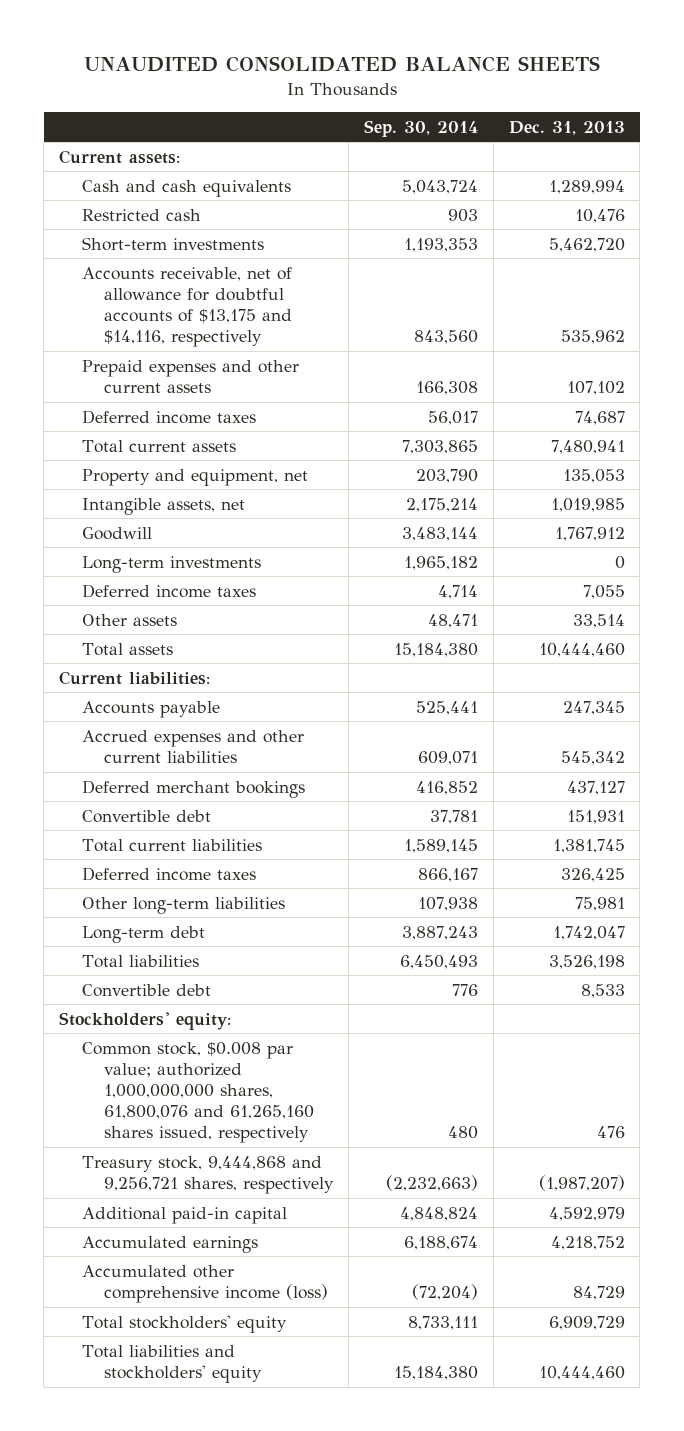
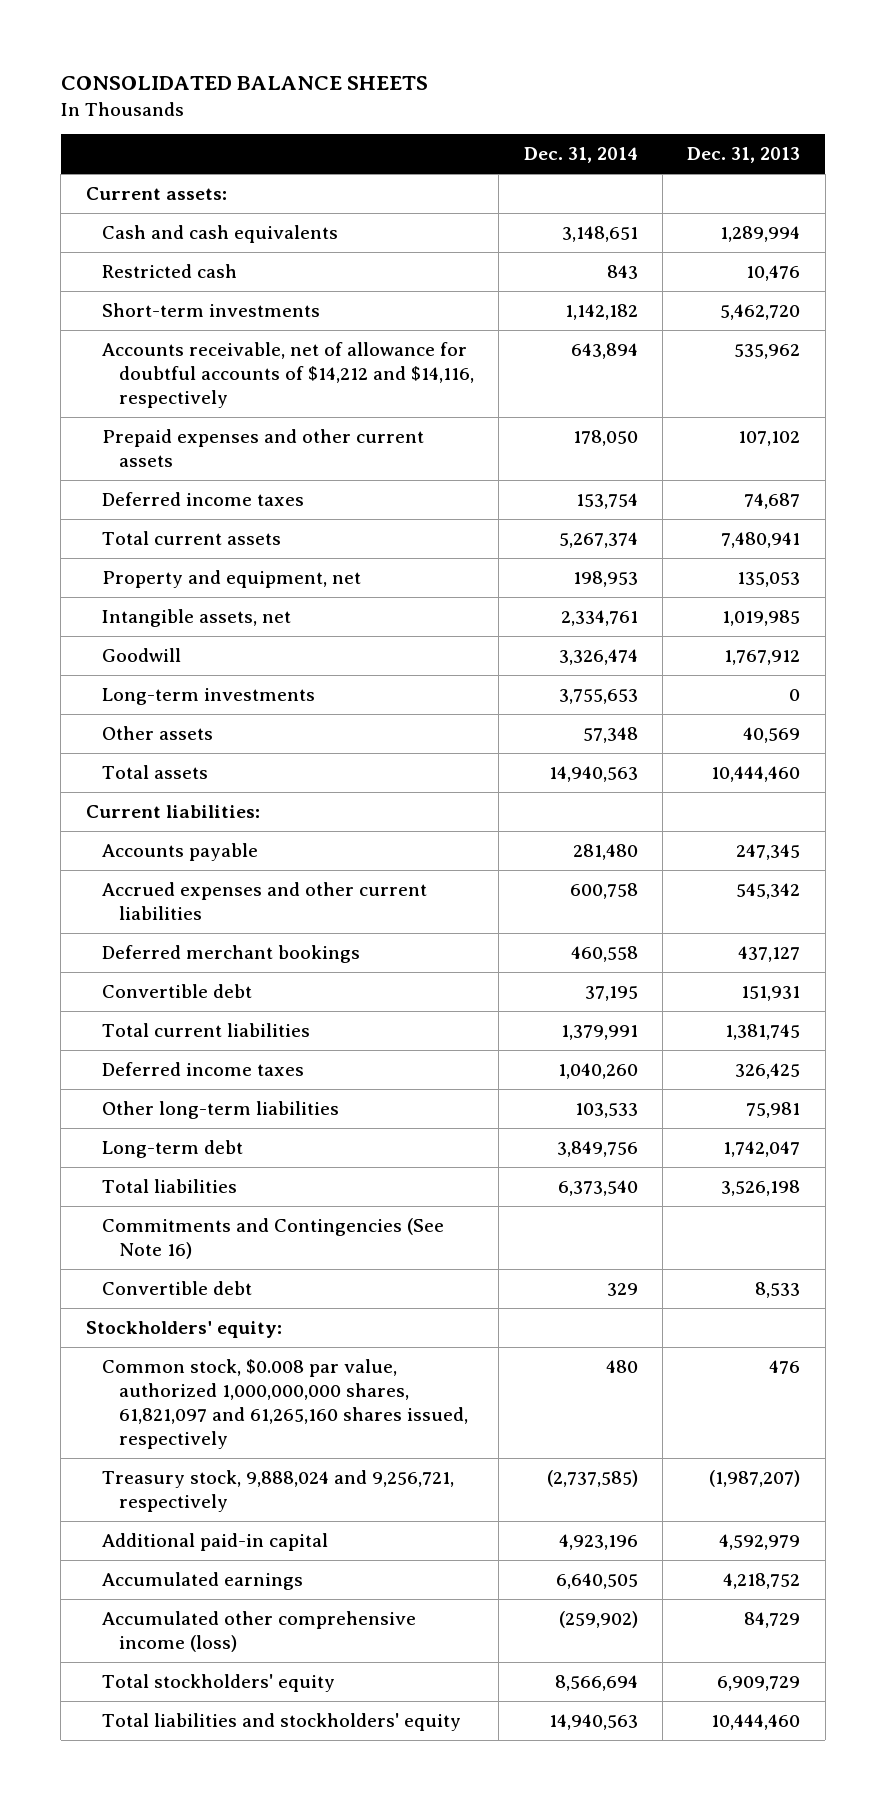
- UNAUDITED CONSOLIDATED BALANCE SHEETS
+ CONSOLIDATED BALANCE SHEETS
- | Sep. 30, 2014 | Dec. 31, 2013
+ | Dec. 31, 2014 | Dec. 31, 2013
- Accounts receivable, net of allowance for doubtful accounts of $13,175 and $14,116, respectively | 843,560 | 535,962
+ Accounts receivable, net of allowance for doubtful accounts of $14,212 and $14,116, respectively | 643,894 | 535,962
- Deferred income taxes | 4,714 | 7,055
- Other assets | 48,471 | 33,514
+ Other assets | 57,348 | 40,569
+ Commitments and Contingencies (See Note 16)
- Common stock, $0.008 par value; authorized 1,000,000,000 shares, 61,800,076 and 61,265,160 shares issued, respectively | 480 | 476
- Treasury stock, 9,444,868 and 9,256,721 shares, respectively | (2,232,663) | (1,987,207)
+ Common stock, $0.008 par value, authorized 1,000,000,000 shares, 61,821,097 and 61,265,160 shares issued, respectively | 480 | 476
+ Treasury stock, 9,888,024 and 9,256,721, respectively | (2,737,585) | (1,987,207)

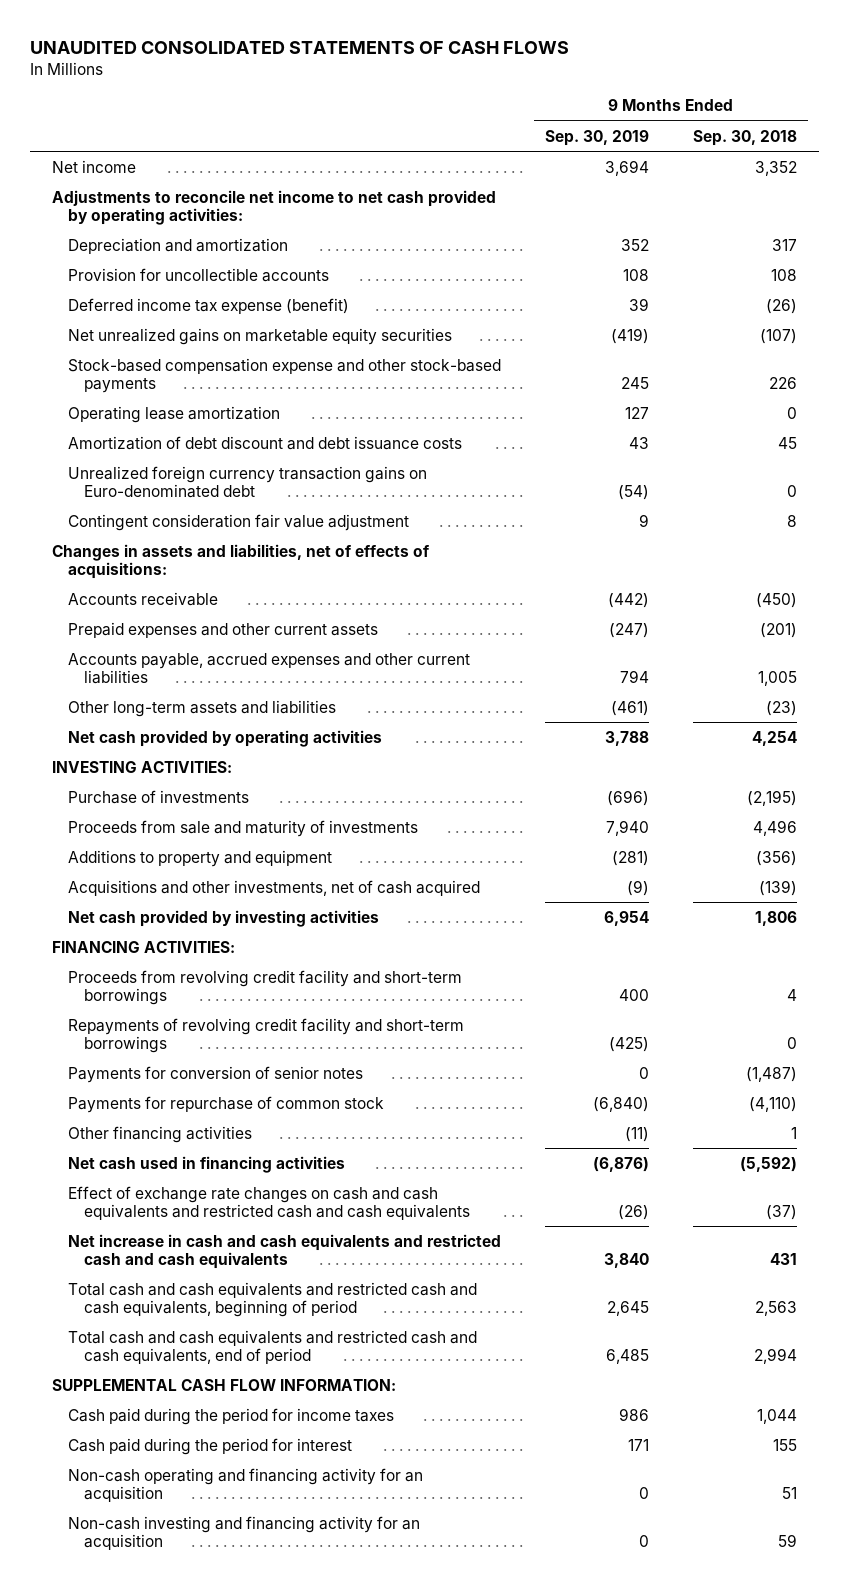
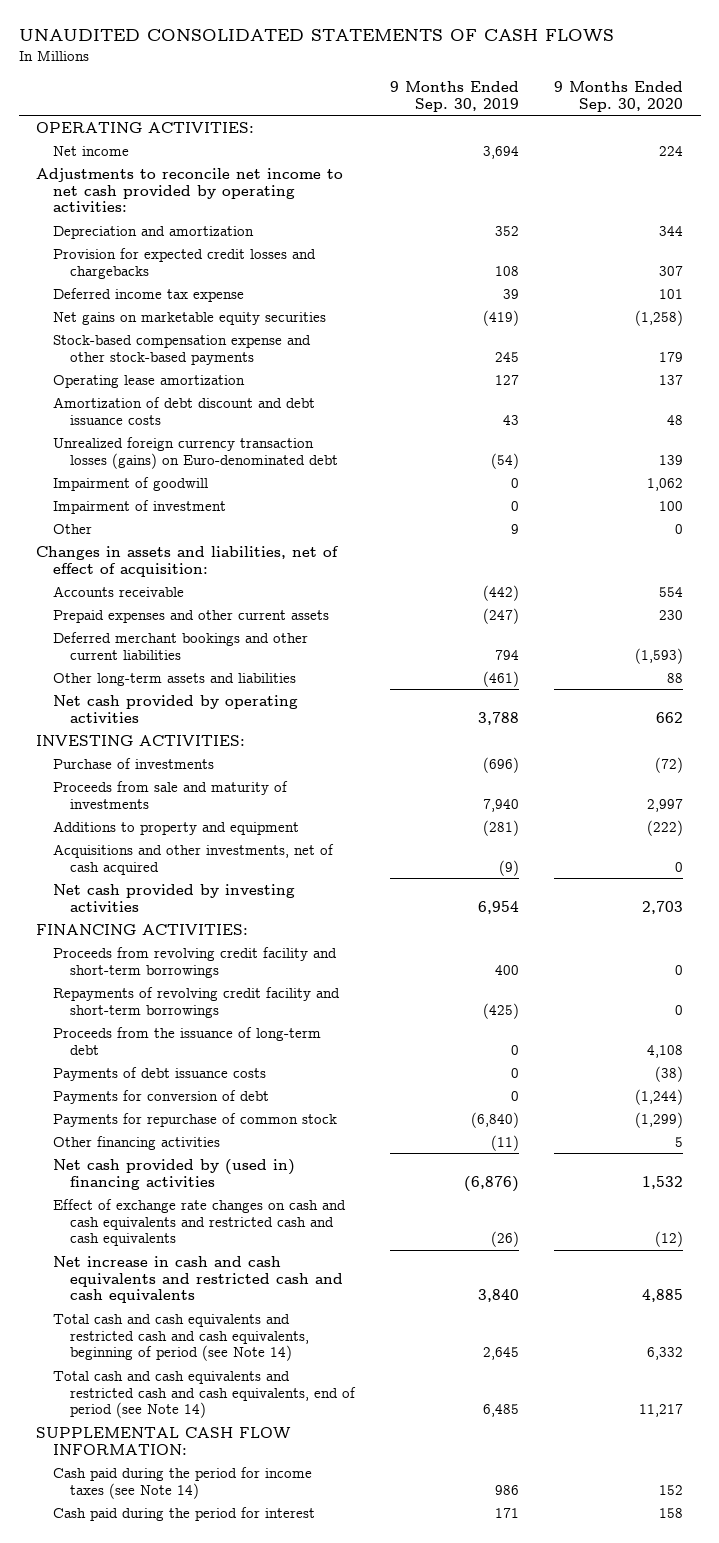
- | 9 Months Ended Sep. 30, 2019 | 9 Months Ended Sep. 30, 2018
+ | 9 Months Ended Sep. 30, 2019 | 9 Months Ended Sep. 30, 2020
+ OPERATING ACTIVITIES:
- Provision for uncollectible accounts | 108 | 108
- Deferred income tax expense (benefit) | 39 | (26)
- Net unrealized gains on marketable equity securities | (419) | (107)
+ Provision for expected credit losses and chargebacks | 108 | 307
+ Deferred income tax expense | 39 | 101
+ Net gains on marketable equity securities | (419) | (1,258)
- Unrealized foreign currency transaction gains on Euro-denominated debt | (54) | 0
- Contingent consideration fair value adjustment | 9 | 8
- Changes in assets and liabilities, net of effects of acquisitions:
+ Unrealized foreign currency transaction losses (gains) on Euro-denominated debt | (54) | 139
+ Impairment of goodwill | 0 | 1,062
+ Impairment of investment | 0 | 100
+ Other | 9 | 0
+ Changes in assets and liabilities, net of effect of acquisition:
- Accounts payable, accrued expenses and other current liabilities | 794 | 1,005
+ Deferred merchant bookings and other current liabilities | 794 | (1,593)
- Payments for conversion of senior notes | 0 | (1,487)
+ Proceeds from the issuance of long-term debt | 0 | 4,108
+ Payments of debt issuance costs | 0 | (38)
+ Payments for conversion of debt | 0 | (1,244)
- Net cash used in financing activities | (6,876) | (5,592)
+ Net cash provided by (used in) financing activities | (6,876) | 1,532
- Total cash and cash equivalents and restricted cash and cash equivalents, beginning of period | 2,645 | 2,563
- Total cash and cash equivalents and restricted cash and cash equivalents, end of period | 6,485 | 2,994
+ Total cash and cash equivalents and restricted cash and cash equivalents, beginning of period (see Note 14) | 2,645 | 6,332
+ Total cash and cash equivalents and restricted cash and cash equivalents, end of period (see Note 14) | 6,485 | 11,217
- Cash paid during the period for income taxes | 986 | 1,044
+ Cash paid during the period for income taxes (see Note 14) | 986 | 152
- Non-cash operating and financing activity for an acquisition | 0 | 51
- Non-cash investing and financing activity for an acquisition | 0 | 59

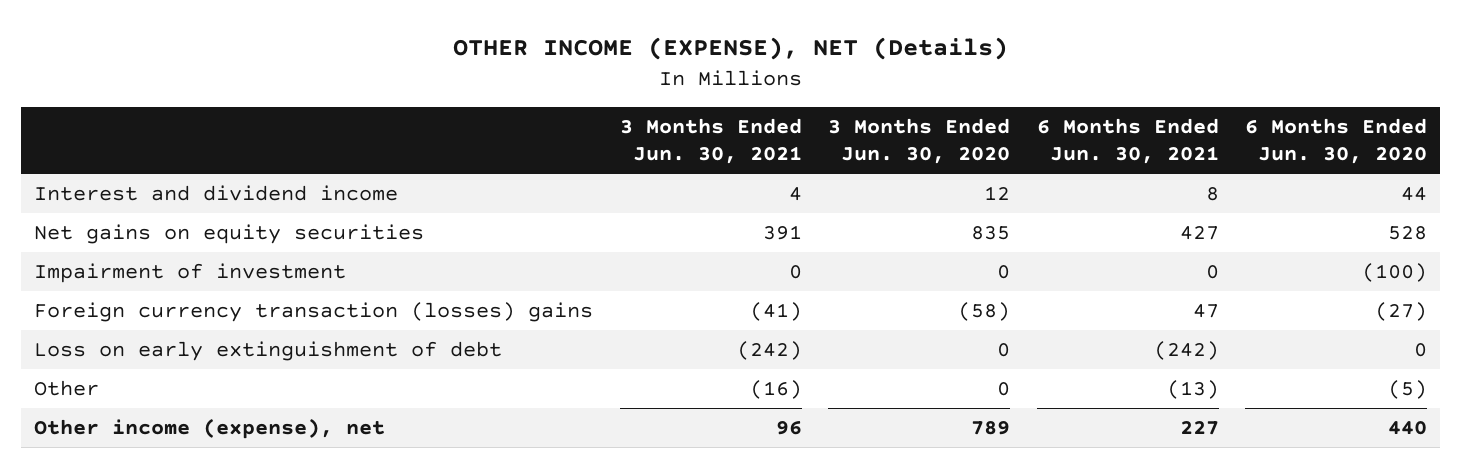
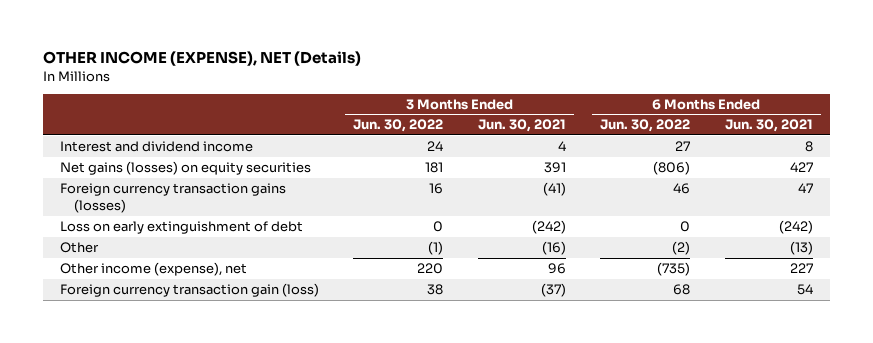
- | 3 Months Ended Jun. 30, 2021 | 3 Months Ended Jun. 30, 2020 | 6 Months Ended Jun. 30, 2021 | 6 Months Ended Jun. 30, 2020
+ | 3 Months Ended Jun. 30, 2022 | 3 Months Ended Jun. 30, 2021 | 6 Months Ended Jun. 30, 2022 | 6 Months Ended Jun. 30, 2021
- Net gains on equity securities | 391 | 835 | 427 | 528
- Impairment of investment | 0 | 0 | 0 | (100)
- Foreign currency transaction (losses) gains | (41) | (58) | 47 | (27)
+ Net gains (losses) on equity securities | 181 | 391 | (806) | 427
+ Foreign currency transaction gains (losses) | 16 | (41) | 46 | 47
+ Foreign currency transaction gain (loss) | 38 | (37) | 68 | 54

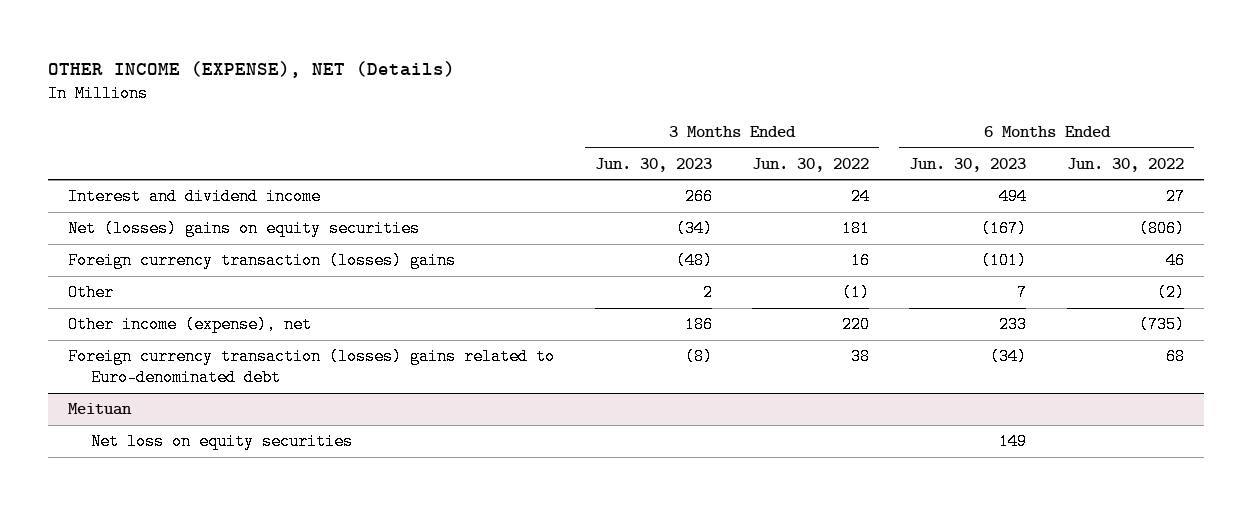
- | 3 Months Ended Jun. 30, 2022 | 3 Months Ended Jun. 30, 2021 | 6 Months Ended Jun. 30, 2022 | 6 Months Ended Jun. 30, 2021
+ | 3 Months Ended Jun. 30, 2023 | 3 Months Ended Jun. 30, 2022 | 6 Months Ended Jun. 30, 2023 | 6 Months Ended Jun. 30, 2022
- Net gains (losses) on equity securities | 181 | 391 | (806) | 427
- Foreign currency transaction gains (losses) | 16 | (41) | 46 | 47
- Loss on early extinguishment of debt | 0 | (242) | 0 | (242)
+ Net (losses) gains on equity securities | (34) | 181 | (167) | (806)
+ Foreign currency transaction (losses) gains | (48) | 16 | (101) | 46
- Foreign currency transaction gain (loss) | 38 | (37) | 68 | 54
+ Foreign currency transaction (losses) gains related to Euro-denominated debt | (8) | 38 | (34) | 68
+ Meituan
+ Net loss on equity securities | | | 149 |

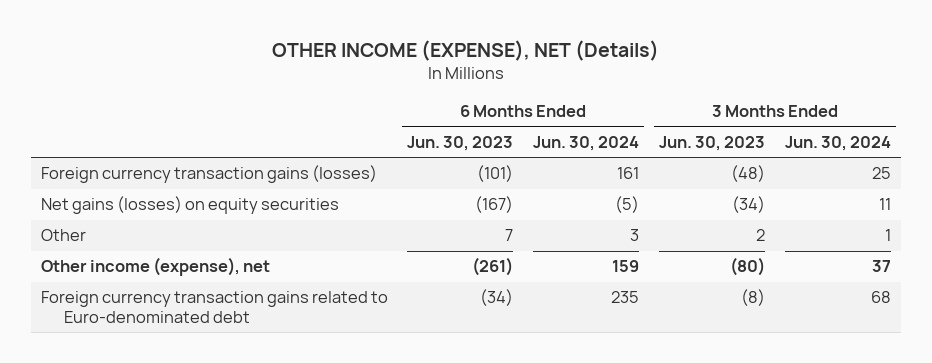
- | 3 Months Ended Jun. 30, 2023 | 3 Months Ended Jun. 30, 2022 | 6 Months Ended Jun. 30, 2023 | 6 Months Ended Jun. 30, 2022
+ | 6 Months Ended Jun. 30, 2023 | 6 Months Ended Jun. 30, 2024 | 3 Months Ended Jun. 30, 2023 | 3 Months Ended Jun. 30, 2024
- Interest and dividend income | 266 | 24 | 494 | 27
- Net (losses) gains on equity securities | (34) | 181 | (167) | (806)
- Foreign currency transaction (losses) gains | (48) | 16 | (101) | 46
+ Foreign currency transaction gains (losses) | (101) | 161 | (48) | 25
+ Net gains (losses) on equity securities | (167) | (5) | (34) | 11
- Other income (expense), net | 186 | 220 | 233 | (735)
- Foreign currency transaction (losses) gains related to Euro-denominated debt | (8) | 38 | (34) | 68
- Meituan
- Net loss on equity securities | | | 149 |
+ Other income (expense), net | (261) | 159 | (80) | 37
+ Foreign currency transaction gains related to Euro-denominated debt | (34) | 235 | (8) | 68

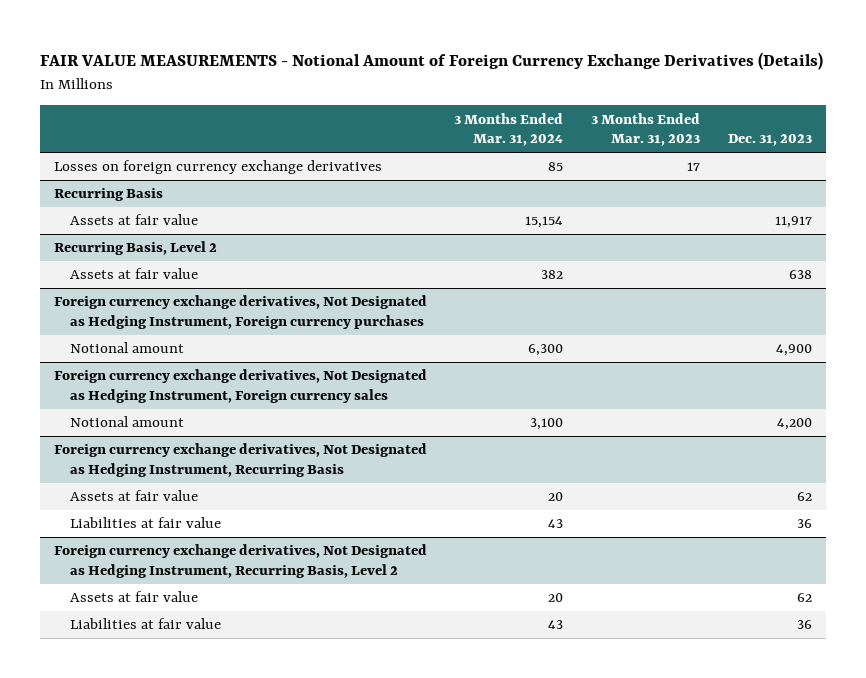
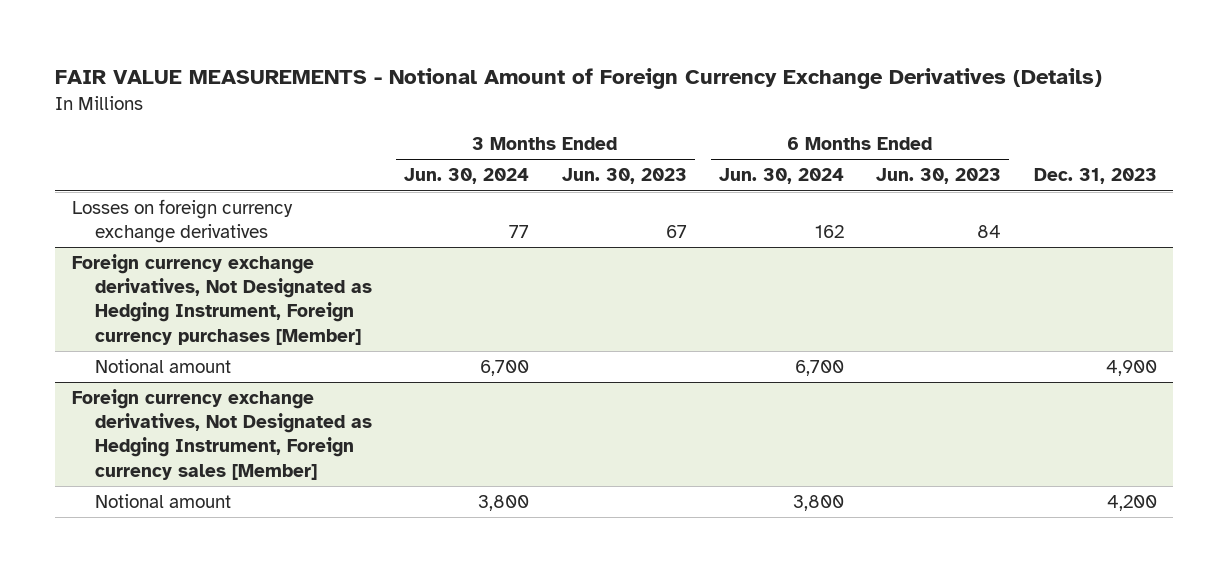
- | 3 Months Ended Mar. 31, 2024 | 3 Months Ended Mar. 31, 2023 | Dec. 31, 2023
+ | 3 Months Ended Jun. 30, 2024 | 3 Months Ended Jun. 30, 2023 | 6 Months Ended Jun. 30, 2024 | 6 Months Ended Jun. 30, 2023 | Dec. 31, 2023
- Recurring Basis
- Assets at fair value | 15,154 | | 11,917
- Recurring Basis, Level 2
- Assets at fair value | 382 | | 638
- Foreign currency exchange derivatives, Not Designated as Hedging Instrument, Foreign currency purchases
+ Foreign currency exchange derivatives, Not Designated as Hedging Instrument, Foreign currency purchases [Member]
- Foreign currency exchange derivatives, Not Designated as Hedging Instrument, Foreign currency sales
+ Foreign currency exchange derivatives, Not Designated as Hedging Instrument, Foreign currency sales [Member]
- Foreign currency exchange derivatives, Not Designated as Hedging Instrument, Recurring Basis
- Assets at fair value | 20 | | 62
- Liabilities at fair value | 43 | | 36
- Foreign currency exchange derivatives, Not Designated as Hedging Instrument, Recurring Basis, Level 2
- Assets at fair value | 20 | | 62
- Liabilities at fair value | 43 | | 36

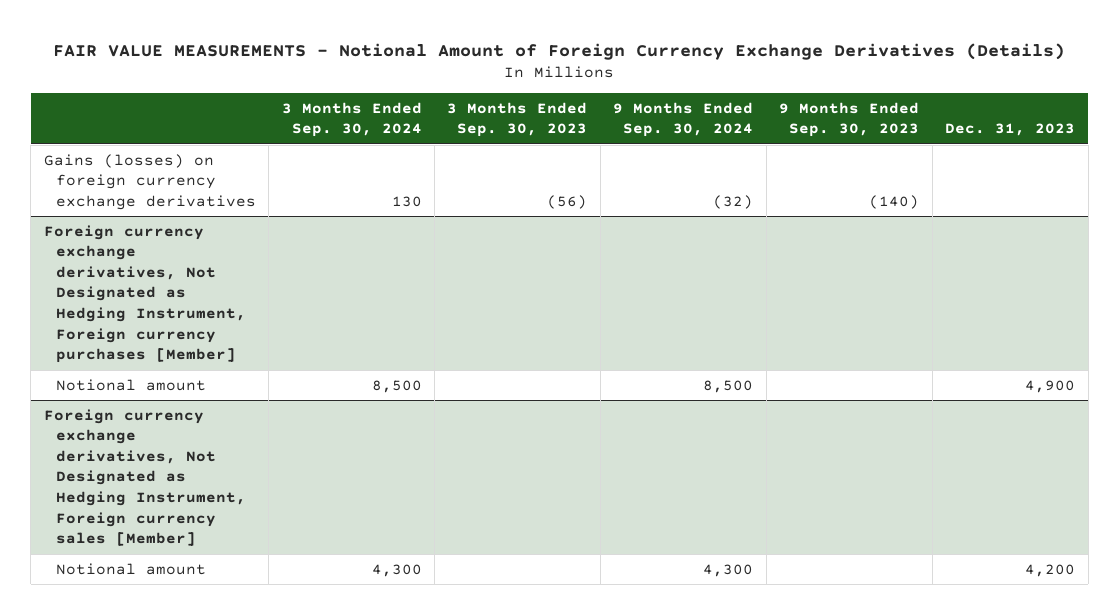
- | 3 Months Ended Jun. 30, 2024 | 3 Months Ended Jun. 30, 2023 | 6 Months Ended Jun. 30, 2024 | 6 Months Ended Jun. 30, 2023 | Dec. 31, 2023
+ | 3 Months Ended Sep. 30, 2024 | 3 Months Ended Sep. 30, 2023 | 9 Months Ended Sep. 30, 2024 | 9 Months Ended Sep. 30, 2023 | Dec. 31, 2023
- Losses on foreign currency exchange derivatives | 77 | 67 | 162 | 84 |
+ Gains (losses) on foreign currency exchange derivatives | 130 | (56) | (32) | (140) |

